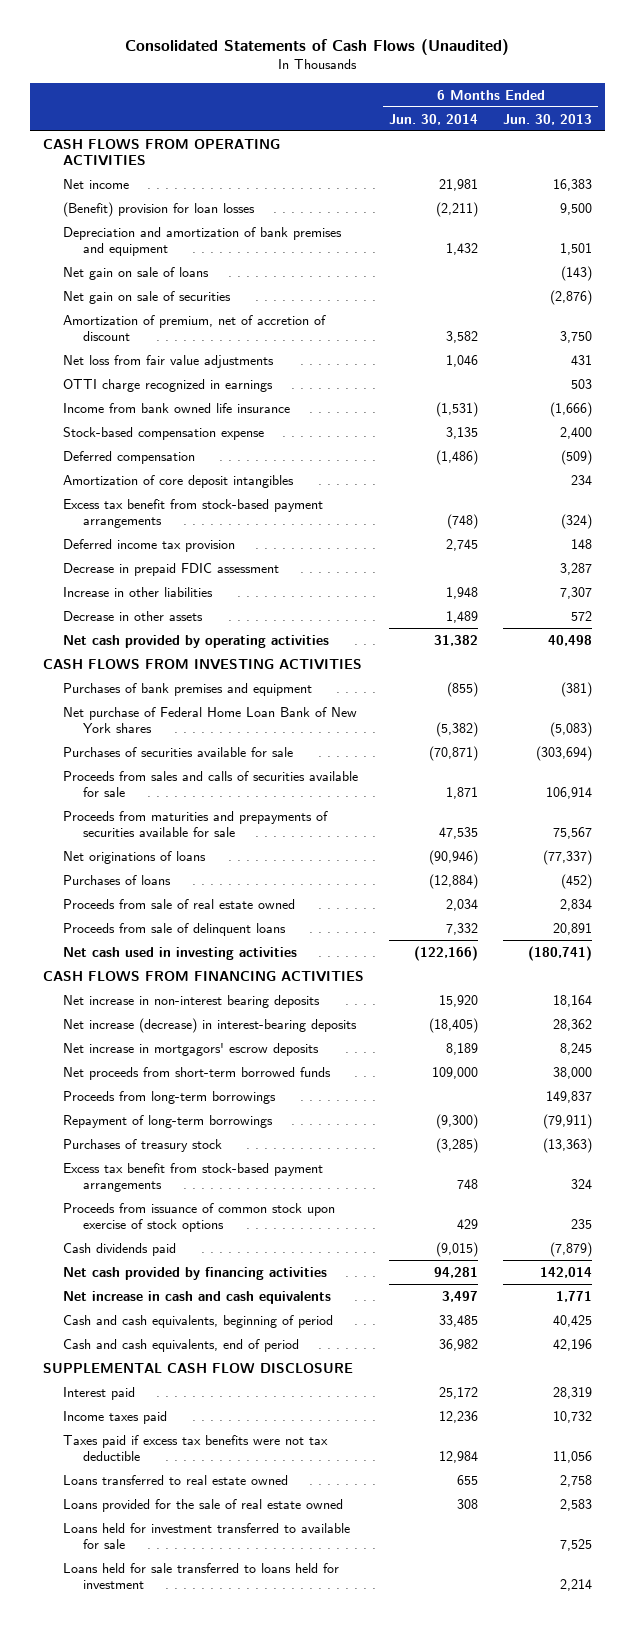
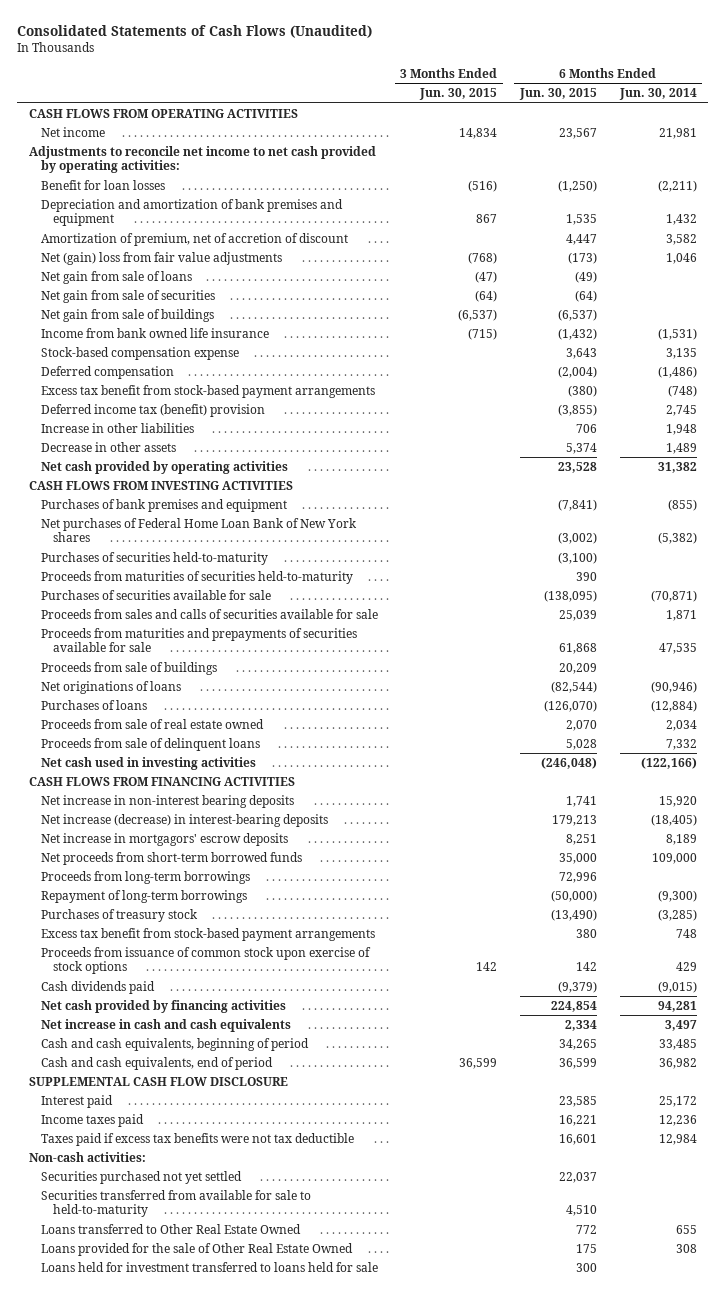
- | 6 Months Ended Jun. 30, 2014 | 6 Months Ended Jun. 30, 2013
+ | 3 Months Ended Jun. 30, 2015 | 6 Months Ended Jun. 30, 2015 | 6 Months Ended Jun. 30, 2014
- (Benefit) provision for loan losses | (2,211) | 9,500
+ Adjustments to reconcile net income to net cash provided by operating activities:
+ Benefit for loan losses | (516) | (1,250) | (2,211)
- Net gain on sale of loans | | (143)
- Net gain on sale of securities | | (2,876)
- Net loss from fair value adjustments | 1,046 | 431
- OTTI charge recognized in earnings | | 503
+ Net (gain) loss from fair value adjustments | (768) | (173) | 1,046
+ Net gain from sale of loans | (47) | (49) |
+ Net gain from sale of securities | (64) | (64) |
+ Net gain from sale of buildings | (6,537) | (6,537) |
- Amortization of core deposit intangibles | | 234
- Deferred income tax provision | 2,745 | 148
- Decrease in prepaid FDIC assessment | | 3,287
+ Deferred income tax (benefit) provision | | (3,855) | 2,745
- Net purchase of Federal Home Loan Bank of New York shares | (5,382) | (5,083)
+ Net purchases of Federal Home Loan Bank of New York shares | | (3,002) | (5,382)
+ Purchases of securities held-to-maturity | | (3,100) |
+ Proceeds from maturities of securities held-to-maturity | | 390 |
+ Proceeds from sale of buildings | | 20,209 |
- Loans transferred to real estate owned | 655 | 2,758
- Loans provided for the sale of real estate owned | 308 | 2,583
- Loans held for investment transferred to available for sale | | 7,525
- Loans held for sale transferred to loans held for investment | | 2,214
+ Non-cash activities:
+ Securities purchased not yet settled | | 22,037 |
+ Securities transferred from available for sale to held-to-maturity | | 4,510 |
+ Loans transferred to Other Real Estate Owned | | 772 | 655
+ Loans provided for the sale of Other Real Estate Owned | | 175 | 308
+ Loans held for investment transferred to loans held for sale | | 300 |

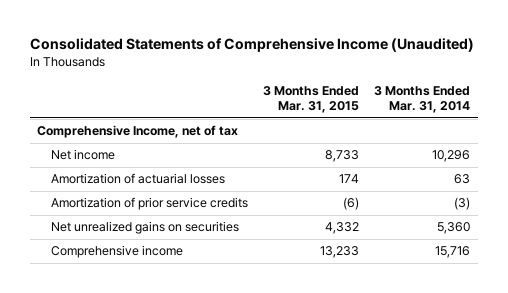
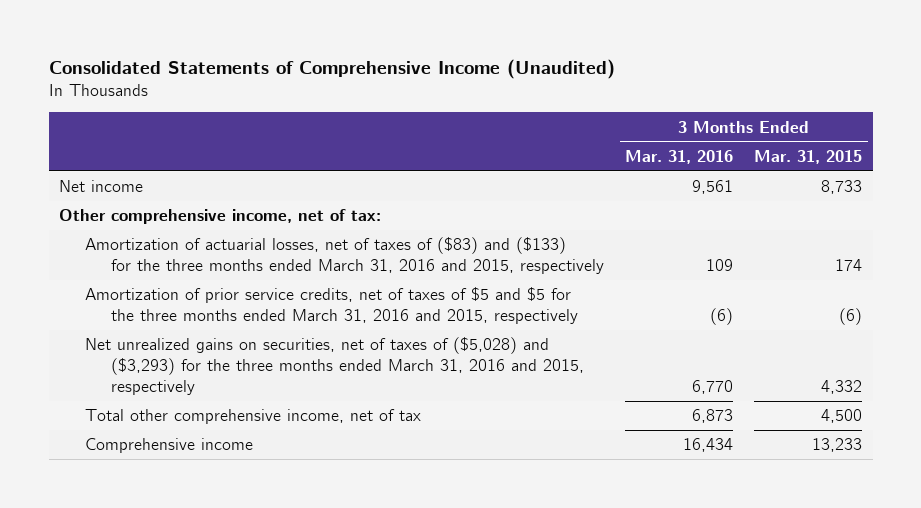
- | 3 Months Ended Mar. 31, 2015 | 3 Months Ended Mar. 31, 2014
+ | 3 Months Ended Mar. 31, 2016 | 3 Months Ended Mar. 31, 2015
- Comprehensive Income, net of tax
- Amortization of actuarial losses | 174 | 63
- Amortization of prior service credits | (6) | (3)
- Net unrealized gains on securities | 4,332 | 5,360
+ Other comprehensive income, net of tax:
+ Amortization of actuarial losses, net of taxes of ($83) and ($133) for the three months ended March 31, 2016 and 2015, respectively | 109 | 174
+ Amortization of prior service credits, net of taxes of $5 and $5 for the three months ended March 31, 2016 and 2015, respectively | (6) | (6)
+ Net unrealized gains on securities, net of taxes of ($5,028) and ($3,293) for the three months ended March 31, 2016 and 2015, respectively | 6,770 | 4,332
+ Total other comprehensive income, net of tax | 6,873 | 4,500

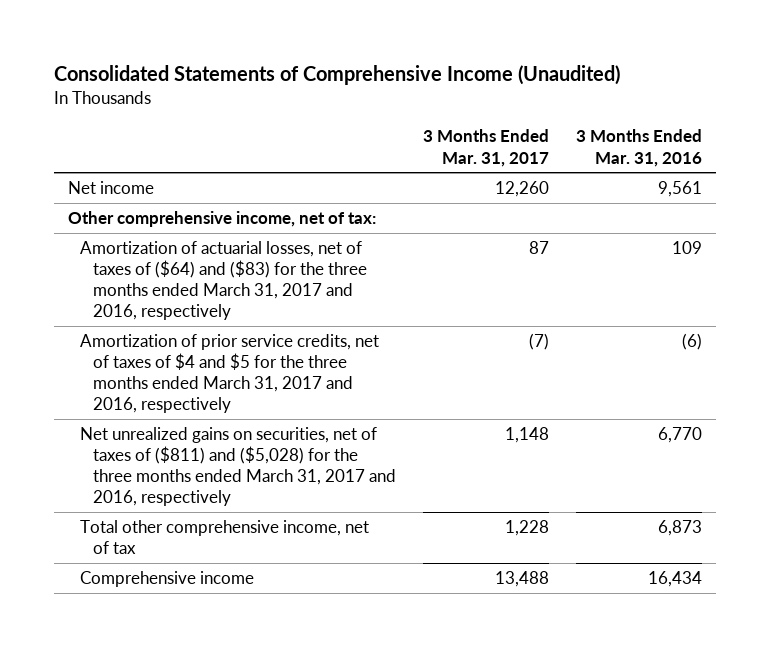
- | 3 Months Ended Mar. 31, 2016 | 3 Months Ended Mar. 31, 2015
+ | 3 Months Ended Mar. 31, 2017 | 3 Months Ended Mar. 31, 2016
- Amortization of actuarial losses, net of taxes of ($83) and ($133) for the three months ended March 31, 2016 and 2015, respectively | 109 | 174
- Amortization of prior service credits, net of taxes of $5 and $5 for the three months ended March 31, 2016 and 2015, respectively | (6) | (6)
- Net unrealized gains on securities, net of taxes of ($5,028) and ($3,293) for the three months ended March 31, 2016 and 2015, respectively | 6,770 | 4,332
+ Amortization of actuarial losses, net of taxes of ($64) and ($83) for the three months ended March 31, 2017 and 2016, respectively | 87 | 109
+ Amortization of prior service credits, net of taxes of $4 and $5 for the three months ended March 31, 2017 and 2016, respectively | (7) | (6)
+ Net unrealized gains on securities, net of taxes of ($811) and ($5,028) for the three months ended March 31, 2017 and 2016, respectively | 1,148 | 6,770

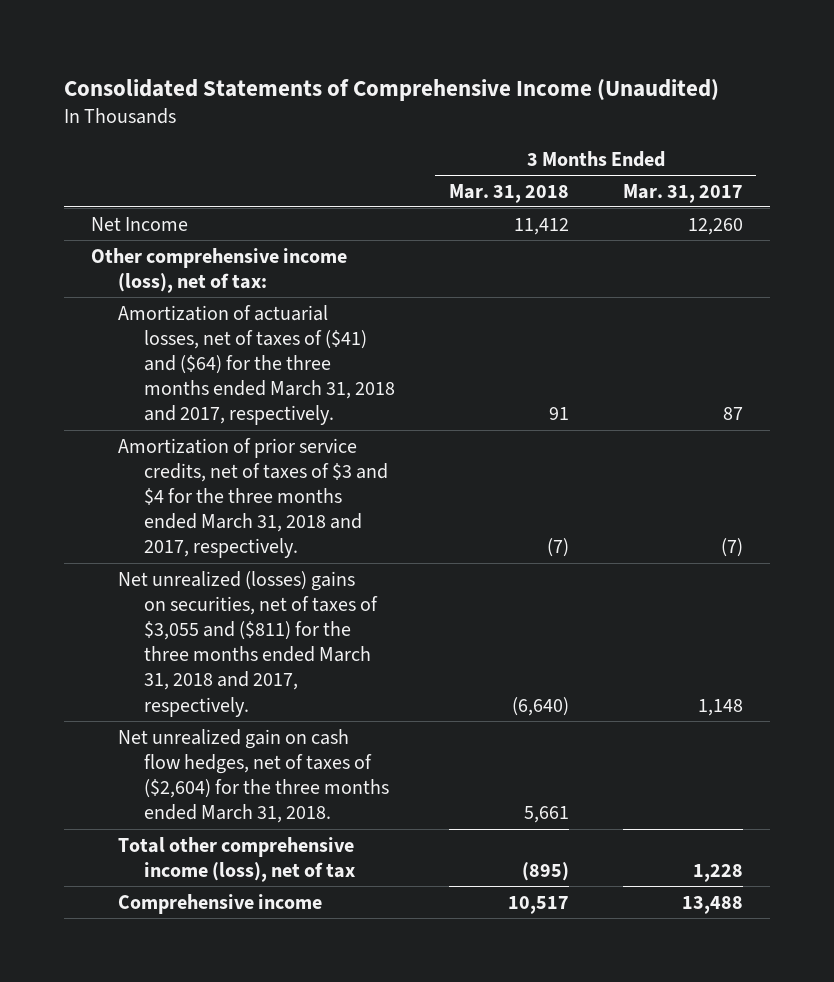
- | 3 Months Ended Mar. 31, 2017 | 3 Months Ended Mar. 31, 2016
+ | 3 Months Ended Mar. 31, 2018 | 3 Months Ended Mar. 31, 2017
- Net income | 12,260 | 9,561
- Other comprehensive income, net of tax:
- Amortization of actuarial losses, net of taxes of ($64) and ($83) for the three months ended March 31, 2017 and 2016, respectively | 87 | 109
- Amortization of prior service credits, net of taxes of $4 and $5 for the three months ended March 31, 2017 and 2016, respectively | (7) | (6)
- Net unrealized gains on securities, net of taxes of ($811) and ($5,028) for the three months ended March 31, 2017 and 2016, respectively | 1,148 | 6,770
- Total other comprehensive income, net of tax | 1,228 | 6,873
+ Net Income | 11,412 | 12,260
+ Other comprehensive income (loss), net of tax:
+ Amortization of actuarial losses, net of taxes of ($41) and ($64) for the three months ended March 31, 2018 and 2017, respectively. | 91 | 87
+ Amortization of prior service credits, net of taxes of $3 and $4 for the three months ended March 31, 2018 and 2017, respectively. | (7) | (7)
+ Net unrealized (losses) gains on securities, net of taxes of $3,055 and ($811) for the three months ended March 31, 2018 and 2017, respectively. | (6,640) | 1,148
+ Net unrealized gain on cash flow hedges, net of taxes of ($2,604) for the three months ended March 31, 2018. | 5,661 |
+ Total other comprehensive income (loss), net of tax | (895) | 1,228

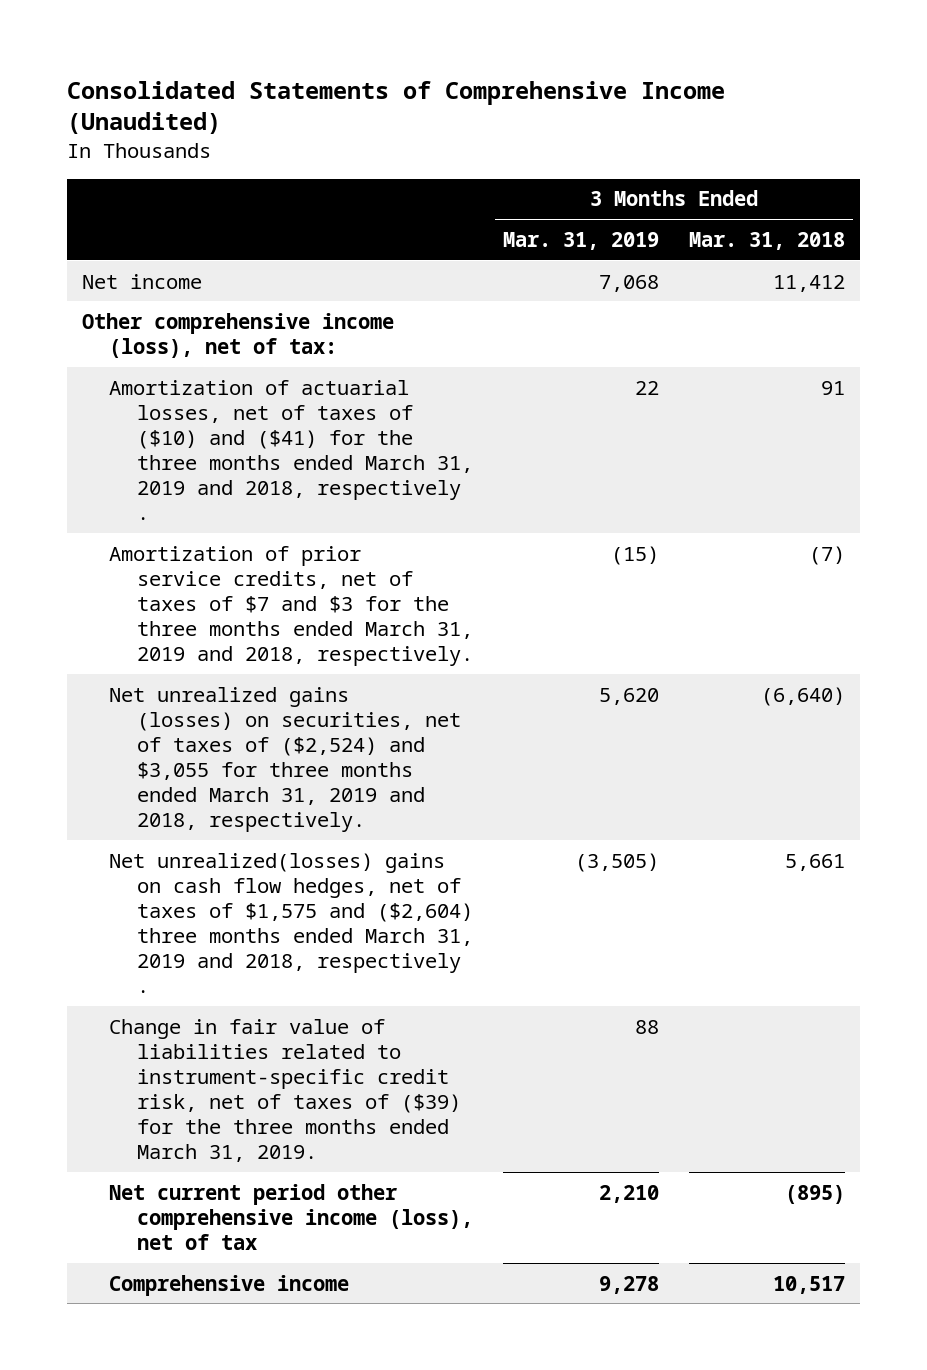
- | 3 Months Ended Mar. 31, 2018 | 3 Months Ended Mar. 31, 2017
+ | 3 Months Ended Mar. 31, 2019 | 3 Months Ended Mar. 31, 2018
- Net Income | 11,412 | 12,260
+ Net income | 7,068 | 11,412
- Amortization of actuarial losses, net of taxes of ($41) and ($64) for the three months ended March 31, 2018 and 2017, respectively. | 91 | 87
- Amortization of prior service credits, net of taxes of $3 and $4 for the three months ended March 31, 2018 and 2017, respectively. | (7) | (7)
- Net unrealized (losses) gains on securities, net of taxes of $3,055 and ($811) for the three months ended March 31, 2018 and 2017, respectively. | (6,640) | 1,148
- Net unrealized gain on cash flow hedges, net of taxes of ($2,604) for the three months ended March 31, 2018. | 5,661 |
- Total other comprehensive income (loss), net of tax | (895) | 1,228
+ Amortization of actuarial losses, net of taxes of ($10) and ($41) for the three months ended March 31, 2019 and 2018, respectively . | 22 | 91
+ Amortization of prior service credits, net of taxes of $7 and $3 for the three months ended March 31, 2019 and 2018, respectively. | (15) | (7)
+ Net unrealized gains (losses) on securities, net of taxes of ($2,524) and $3,055 for three months ended March 31, 2019 and 2018, respectively. | 5,620 | (6,640)
+ Net unrealized(losses) gains on cash flow hedges, net of taxes of $1,575 and ($2,604) three months ended March 31, 2019 and 2018, respectively . | (3,505) | 5,661
+ Change in fair value of liabilities related to instrument-specific credit risk, net of taxes of ($39) for the three months ended March 31, 2019. | 88 |
+ Net current period other comprehensive income (loss), net of tax | 2,210 | (895)

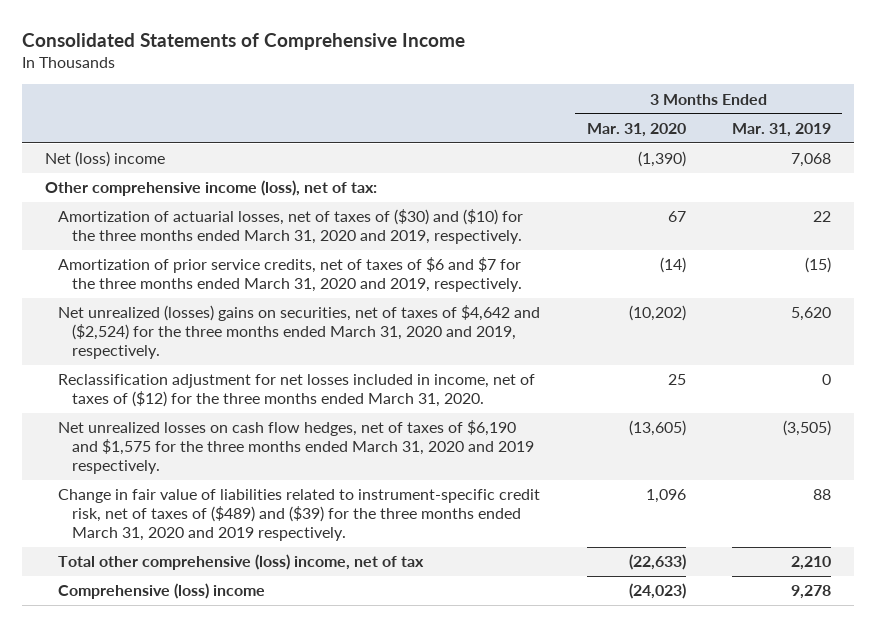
- Consolidated Statements of Comprehensive Income (Unaudited)
+ Consolidated Statements of Comprehensive Income
- | 3 Months Ended Mar. 31, 2019 | 3 Months Ended Mar. 31, 2018
+ | 3 Months Ended Mar. 31, 2020 | 3 Months Ended Mar. 31, 2019
- Net income | 7,068 | 11,412
+ Net (loss) income | (1,390) | 7,068
- Amortization of actuarial losses, net of taxes of ($10) and ($41) for the three months ended March 31, 2019 and 2018, respectively . | 22 | 91
- Amortization of prior service credits, net of taxes of $7 and $3 for the three months ended March 31, 2019 and 2018, respectively. | (15) | (7)
- Net unrealized gains (losses) on securities, net of taxes of ($2,524) and $3,055 for three months ended March 31, 2019 and 2018, respectively. | 5,620 | (6,640)
- Net unrealized(losses) gains on cash flow hedges, net of taxes of $1,575 and ($2,604) three months ended March 31, 2019 and 2018, respectively . | (3,505) | 5,661
- Change in fair value of liabilities related to instrument-specific credit risk, net of taxes of ($39) for the three months ended March 31, 2019. | 88 |
- Net current period other comprehensive income (loss), net of tax | 2,210 | (895)
- Comprehensive income | 9,278 | 10,517
+ Amortization of actuarial losses, net of taxes of ($30) and ($10) for the three months ended March 31, 2020 and 2019, respectively. | 67 | 22
+ Amortization of prior service credits, net of taxes of $6 and $7 for the three months ended March 31, 2020 and 2019, respectively. | (14) | (15)
+ Net unrealized (losses) gains on securities, net of taxes of $4,642 and ($2,524) for the three months ended March 31, 2020 and 2019, respectively. | (10,202) | 5,620
+ Reclassification adjustment for net losses included in income, net of taxes of ($12) for the three months ended March 31, 2020. | 25 | 0
+ Net unrealized losses on cash flow hedges, net of taxes of $6,190 and $1,575 for the three months ended March 31, 2020 and 2019 respectively. | (13,605) | (3,505)
+ Change in fair value of liabilities related to instrument-specific credit risk, net of taxes of ($489) and ($39) for the three months ended March 31, 2020 and 2019 respectively. | 1,096 | 88
+ Total other comprehensive (loss) income, net of tax | (22,633) | 2,210
+ Comprehensive (loss) income | (24,023) | 9,278

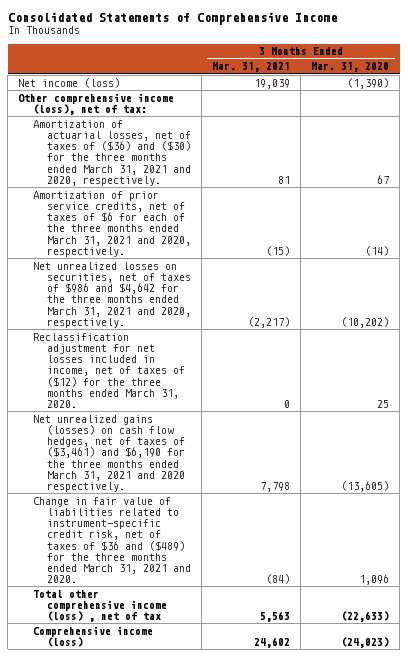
- | 3 Months Ended Mar. 31, 2020 | 3 Months Ended Mar. 31, 2019
+ | 3 Months Ended Mar. 31, 2021 | 3 Months Ended Mar. 31, 2020
- Net (loss) income | (1,390) | 7,068
+ Net income (loss) | 19,039 | (1,390)
- Amortization of actuarial losses, net of taxes of ($30) and ($10) for the three months ended March 31, 2020 and 2019, respectively. | 67 | 22
- Amortization of prior service credits, net of taxes of $6 and $7 for the three months ended March 31, 2020 and 2019, respectively. | (14) | (15)
- Net unrealized (losses) gains on securities, net of taxes of $4,642 and ($2,524) for the three months ended March 31, 2020 and 2019, respectively. | (10,202) | 5,620
+ Amortization of actuarial losses, net of taxes of ($36) and ($30) for the three months ended March 31, 2021 and 2020, respectively. | 81 | 67
+ Amortization of prior service credits, net of taxes of $6 for each of the three months ended March 31, 2021 and 2020, respectively. | (15) | (14)
+ Net unrealized losses on securities, net of taxes of $986 and $4,642 for the three months ended March 31, 2021 and 2020, respectively. | (2,217) | (10,202)
- Net unrealized losses on cash flow hedges, net of taxes of $6,190 and $1,575 for the three months ended March 31, 2020 and 2019 respectively. | (13,605) | (3,505)
- Change in fair value of liabilities related to instrument-specific credit risk, net of taxes of ($489) and ($39) for the three months ended March 31, 2020 and 2019 respectively. | 1,096 | 88
- Total other comprehensive (loss) income, net of tax | (22,633) | 2,210
- Comprehensive (loss) income | (24,023) | 9,278
+ Net unrealized gains (losses) on cash flow hedges, net of taxes of ($3,461) and $6,190 for the three months ended March 31, 2021 and 2020 respectively. | 7,798 | (13,605)
+ Change in fair value of liabilities related to instrument-specific credit risk, net of taxes of $36 and ($489) for the three months ended March 31, 2021 and 2020. | (84) | 1,096
+ Total other comprehensive income (loss) , net of tax | 5,563 | (22,633)
+ Comprehensive income (loss) | 24,602 | (24,023)

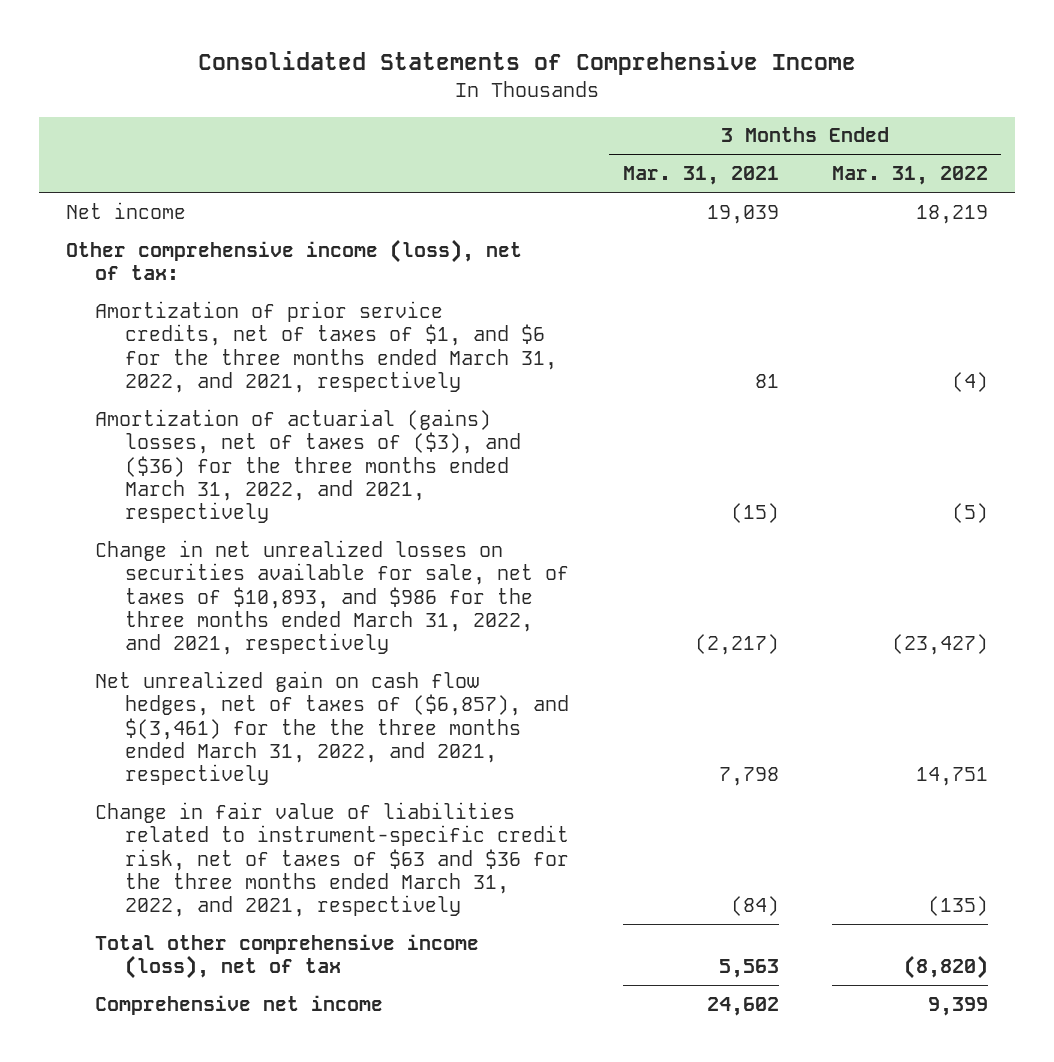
- | 3 Months Ended Mar. 31, 2021 | 3 Months Ended Mar. 31, 2020
+ | 3 Months Ended Mar. 31, 2021 | 3 Months Ended Mar. 31, 2022
- Net income (loss) | 19,039 | (1,390)
+ Net income | 19,039 | 18,219
- Amortization of actuarial losses, net of taxes of ($36) and ($30) for the three months ended March 31, 2021 and 2020, respectively. | 81 | 67
- Amortization of prior service credits, net of taxes of $6 for each of the three months ended March 31, 2021 and 2020, respectively. | (15) | (14)
- Net unrealized losses on securities, net of taxes of $986 and $4,642 for the three months ended March 31, 2021 and 2020, respectively. | (2,217) | (10,202)
- Reclassification adjustment for net losses included in income, net of taxes of ($12) for the three months ended March 31, 2020. | 0 | 25
- Net unrealized gains (losses) on cash flow hedges, net of taxes of ($3,461) and $6,190 for the three months ended March 31, 2021 and 2020 respectively. | 7,798 | (13,605)
- Change in fair value of liabilities related to instrument-specific credit risk, net of taxes of $36 and ($489) for the three months ended March 31, 2021 and 2020. | (84) | 1,096
- Total other comprehensive income (loss) , net of tax | 5,563 | (22,633)
- Comprehensive income (loss) | 24,602 | (24,023)
+ Amortization of prior service credits, net of taxes of $1, and $6 for the three months ended March 31, 2022, and 2021, respectively | 81 | (4)
+ Amortization of actuarial (gains) losses, net of taxes of ($3), and ($36) for the three months ended March 31, 2022, and 2021, respectively | (15) | (5)
+ Change in net unrealized losses on securities available for sale, net of taxes of $10,893, and $986 for the three months ended March 31, 2022, and 2021, respectively | (2,217) | (23,427)
+ Net unrealized gain on cash flow hedges, net of taxes of ($6,857), and $(3,461) for the the three months ended March 31, 2022, and 2021, respectively | 7,798 | 14,751
+ Change in fair value of liabilities related to instrument-specific credit risk, net of taxes of $63 and $36 for the three months ended March 31, 2022, and 2021, respectively | (84) | (135)
+ Total other comprehensive income (loss), net of tax | 5,563 | (8,820)
+ Comprehensive net income | 24,602 | 9,399

